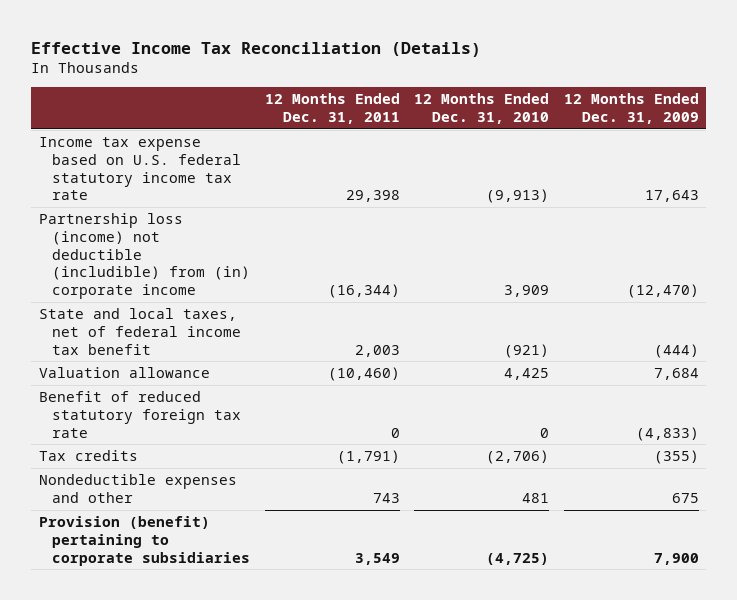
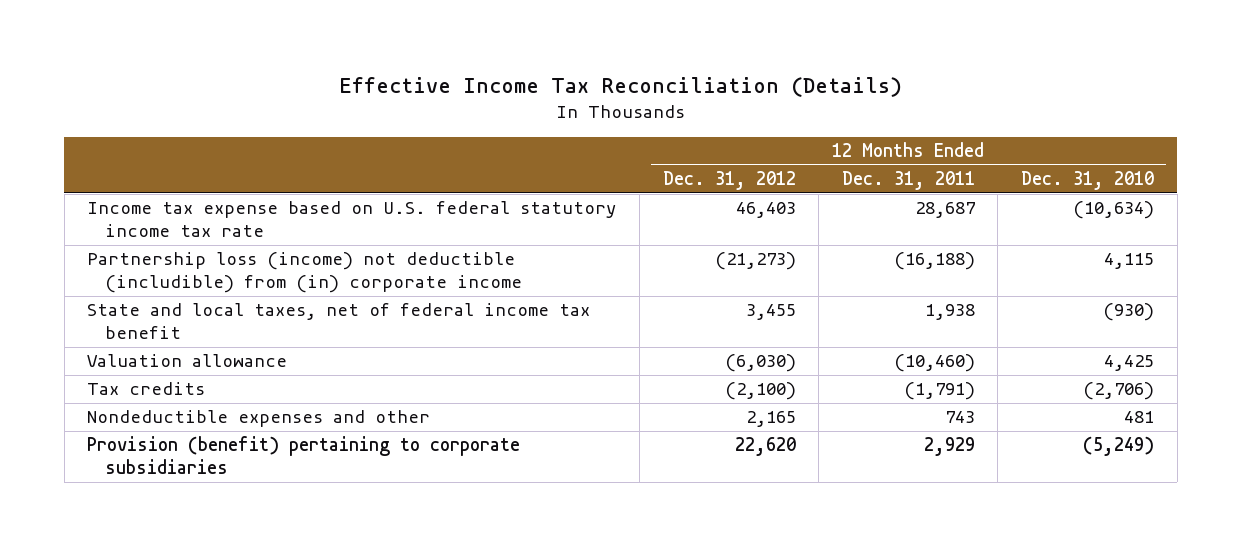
- | 12 Months Ended Dec. 31, 2011 | 12 Months Ended Dec. 31, 2010 | 12 Months Ended Dec. 31, 2009
+ | 12 Months Ended Dec. 31, 2012 | 12 Months Ended Dec. 31, 2011 | 12 Months Ended Dec. 31, 2010
- Income tax expense based on U.S. federal statutory income tax rate | 29,398 | (9,913) | 17,643
- Partnership loss (income) not deductible (includible) from (in) corporate income | (16,344) | 3,909 | (12,470)
- State and local taxes, net of federal income tax benefit | 2,003 | (921) | (444)
+ Income tax expense based on U.S. federal statutory income tax rate | 46,403 | 28,687 | (10,634)
+ Partnership loss (income) not deductible (includible) from (in) corporate income | (21,273) | (16,188) | 4,115
+ State and local taxes, net of federal income tax benefit | 3,455 | 1,938 | (930)
- Benefit of reduced statutory foreign tax rate | 0 | 0 | (4,833)
- Provision (benefit) pertaining to corporate subsidiaries | 3,549 | (4,725) | 7,900
+ Provision (benefit) pertaining to corporate subsidiaries | 22,620 | 2,929 | (5,249)

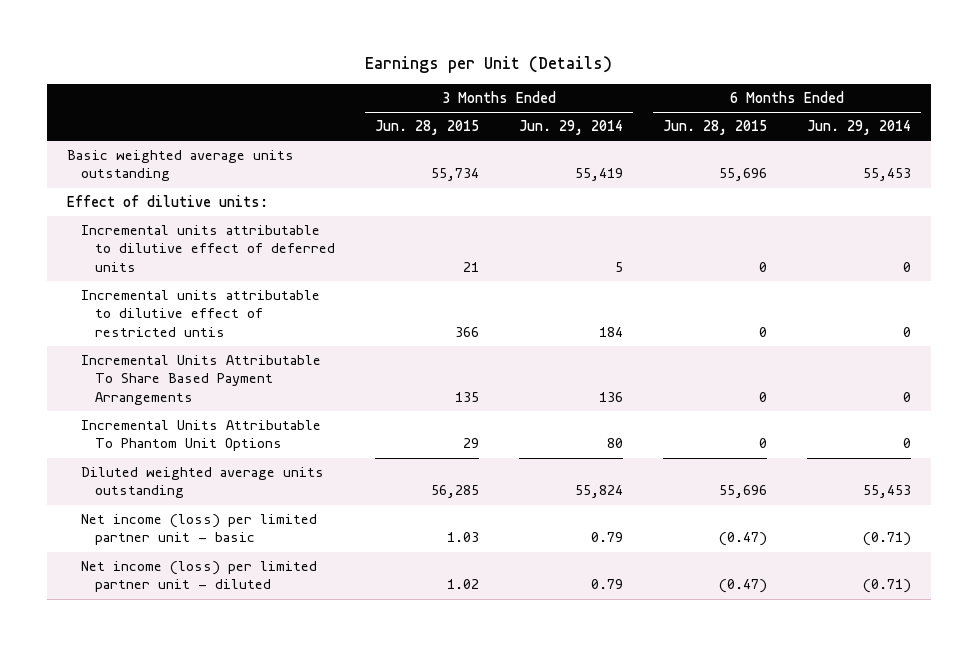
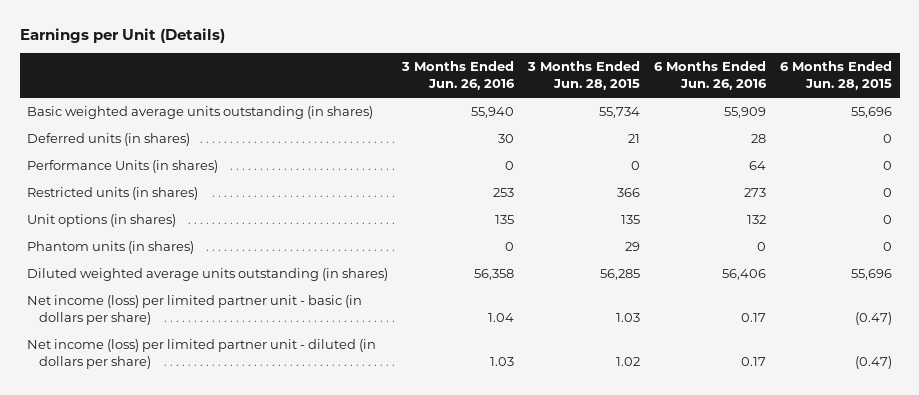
- | 3 Months Ended Jun. 28, 2015 | 3 Months Ended Jun. 29, 2014 | 6 Months Ended Jun. 28, 2015 | 6 Months Ended Jun. 29, 2014
+ | 3 Months Ended Jun. 26, 2016 | 3 Months Ended Jun. 28, 2015 | 6 Months Ended Jun. 26, 2016 | 6 Months Ended Jun. 28, 2015
- Basic weighted average units outstanding | 55,734 | 55,419 | 55,696 | 55,453
- Effect of dilutive units:
- Incremental units attributable to dilutive effect of deferred units | 21 | 5 | 0 | 0
- Incremental units attributable to dilutive effect of restricted untis | 366 | 184 | 0 | 0
- Incremental Units Attributable To Share Based Payment Arrangements | 135 | 136 | 0 | 0
- Incremental Units Attributable To Phantom Unit Options | 29 | 80 | 0 | 0
- Diluted weighted average units outstanding | 56,285 | 55,824 | 55,696 | 55,453
- Net income (loss) per limited partner unit - basic | 1.03 | 0.79 | (0.47) | (0.71)
- Net income (loss) per limited partner unit - diluted | 1.02 | 0.79 | (0.47) | (0.71)
+ Basic weighted average units outstanding (in shares) | 55,940 | 55,734 | 55,909 | 55,696
+ Deferred units (in shares) | 30 | 21 | 28 | 0
+ Performance Units (in shares) | 0 | 0 | 64 | 0
+ Restricted units (in shares) | 253 | 366 | 273 | 0
+ Unit options (in shares) | 135 | 135 | 132 | 0
+ Phantom units (in shares) | 0 | 29 | 0 | 0
+ Diluted weighted average units outstanding (in shares) | 56,358 | 56,285 | 56,406 | 55,696
+ Net income (loss) per limited partner unit - basic (in dollars per share) | 1.04 | 1.03 | 0.17 | (0.47)
+ Net income (loss) per limited partner unit - diluted (in dollars per share) | 1.03 | 1.02 | 0.17 | (0.47)

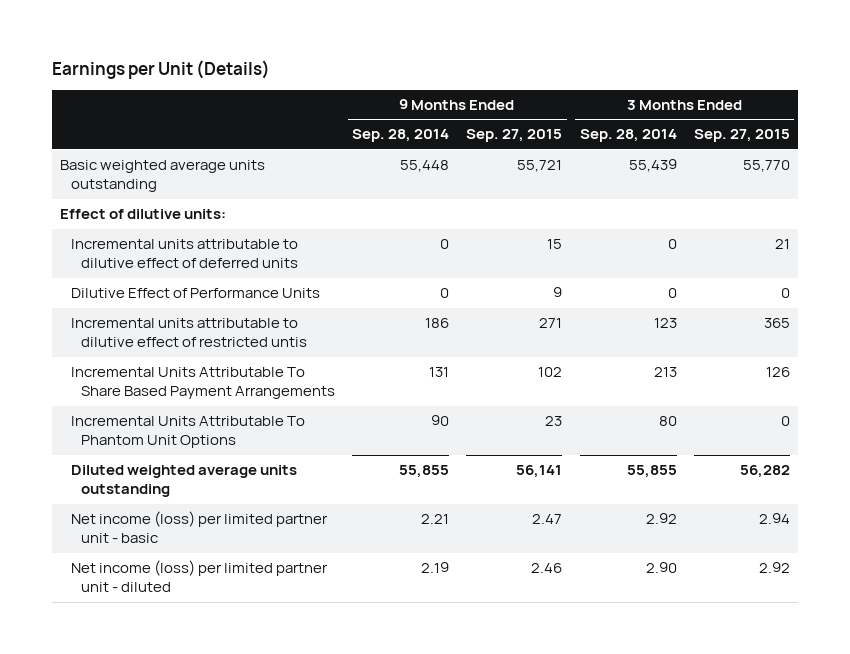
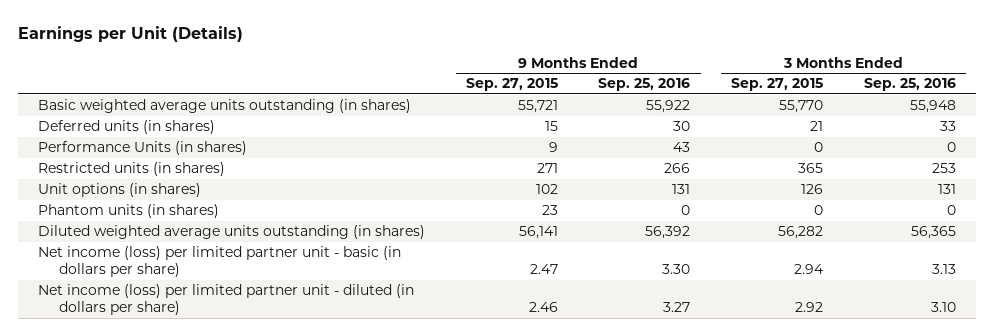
- | 9 Months Ended Sep. 28, 2014 | 9 Months Ended Sep. 27, 2015 | 3 Months Ended Sep. 28, 2014 | 3 Months Ended Sep. 27, 2015
+ | 9 Months Ended Sep. 27, 2015 | 9 Months Ended Sep. 25, 2016 | 3 Months Ended Sep. 27, 2015 | 3 Months Ended Sep. 25, 2016
- Basic weighted average units outstanding | 55,448 | 55,721 | 55,439 | 55,770
- Effect of dilutive units:
- Incremental units attributable to dilutive effect of deferred units | 0 | 15 | 0 | 21
- Dilutive Effect of Performance Units | 0 | 9 | 0 | 0
- Incremental units attributable to dilutive effect of restricted untis | 186 | 271 | 123 | 365
- Incremental Units Attributable To Share Based Payment Arrangements | 131 | 102 | 213 | 126
- Incremental Units Attributable To Phantom Unit Options | 90 | 23 | 80 | 0
- Diluted weighted average units outstanding | 55,855 | 56,141 | 55,855 | 56,282
- Net income (loss) per limited partner unit - basic | 2.21 | 2.47 | 2.92 | 2.94
- Net income (loss) per limited partner unit - diluted | 2.19 | 2.46 | 2.90 | 2.92
+ Basic weighted average units outstanding (in shares) | 55,721 | 55,922 | 55,770 | 55,948
+ Deferred units (in shares) | 15 | 30 | 21 | 33
+ Performance Units (in shares) | 9 | 43 | 0 | 0
+ Restricted units (in shares) | 271 | 266 | 365 | 253
+ Unit options (in shares) | 102 | 131 | 126 | 131
+ Phantom units (in shares) | 23 | 0 | 0 | 0
+ Diluted weighted average units outstanding (in shares) | 56,141 | 56,392 | 56,282 | 56,365
+ Net income (loss) per limited partner unit - basic (in dollars per share) | 2.47 | 3.30 | 2.94 | 3.13
+ Net income (loss) per limited partner unit - diluted (in dollars per share) | 2.46 | 3.27 | 2.92 | 3.10

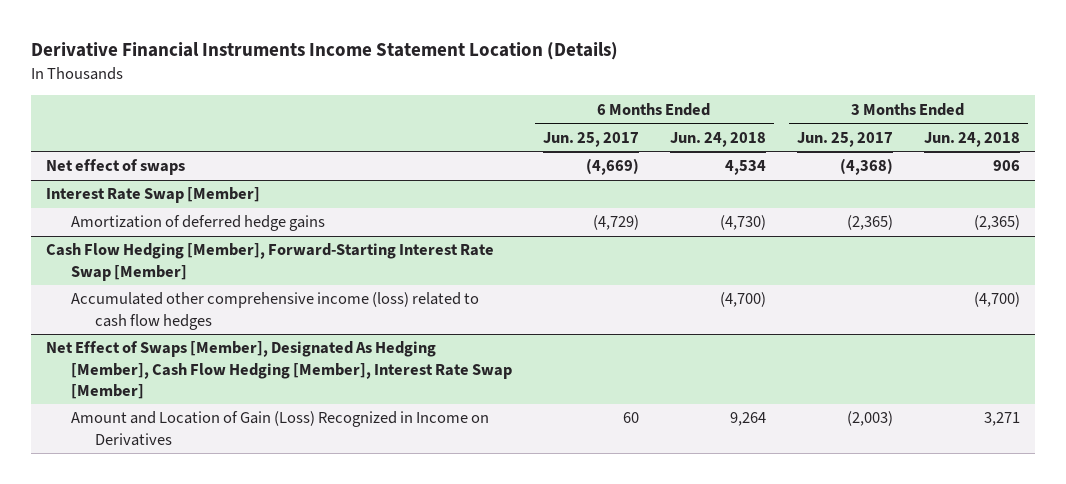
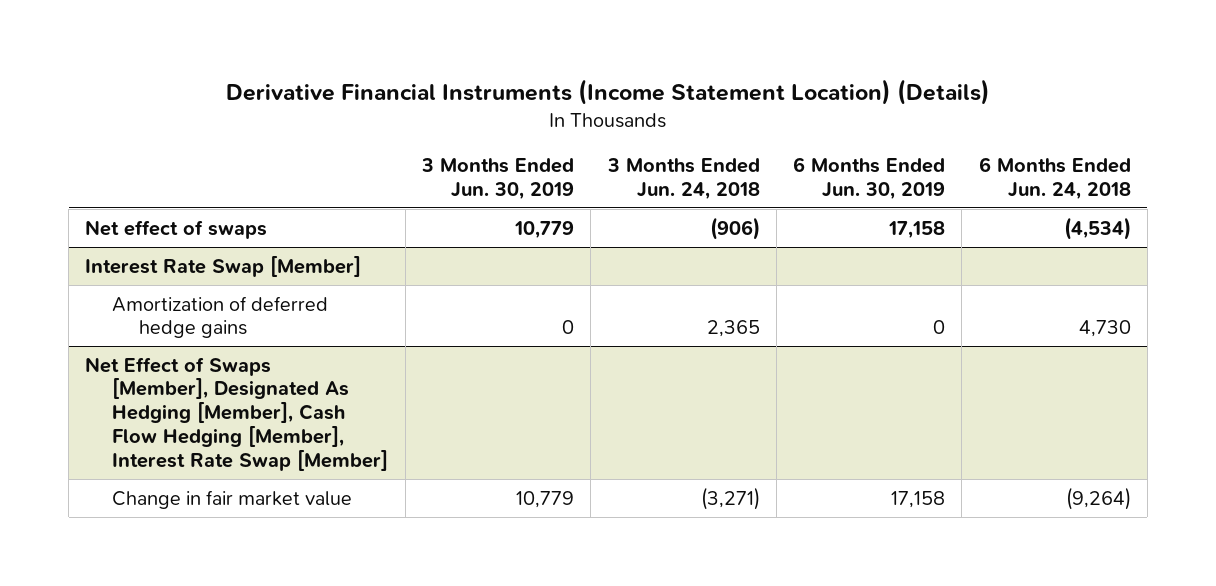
- Derivative Financial Instruments Income Statement Location (Details)
+ Derivative Financial Instruments (Income Statement Location) (Details)
- | 6 Months Ended Jun. 25, 2017 | 6 Months Ended Jun. 24, 2018 | 3 Months Ended Jun. 25, 2017 | 3 Months Ended Jun. 24, 2018
+ | 3 Months Ended Jun. 30, 2019 | 3 Months Ended Jun. 24, 2018 | 6 Months Ended Jun. 30, 2019 | 6 Months Ended Jun. 24, 2018
- Net effect of swaps | (4,669) | 4,534 | (4,368) | 906
+ Net effect of swaps | 10,779 | (906) | 17,158 | (4,534)
@ Interest Rate Swap [Member]
- Amortization of deferred hedge gains | (4,729) | (4,730) | (2,365) | (2,365)
- Cash Flow Hedging [Member], Forward-Starting Interest Rate Swap [Member]
- Accumulated other comprehensive income (loss) related to cash flow hedges | | (4,700) | | (4,700)
@ Interest Rate Swap [Member]
+ Amortization of deferred hedge gains | 0 | 2,365 | 0 | 4,730
@ Net Effect of Swaps [Member], Designated As Hedging [Member], Cash Flow Hedging [Member], Interest Rate Swap [Member]
- Amount and Location of Gain (Loss) Recognized in Income on Derivatives | 60 | 9,264 | (2,003) | 3,271
+ Change in fair market value | 10,779 | (3,271) | 17,158 | (9,264)

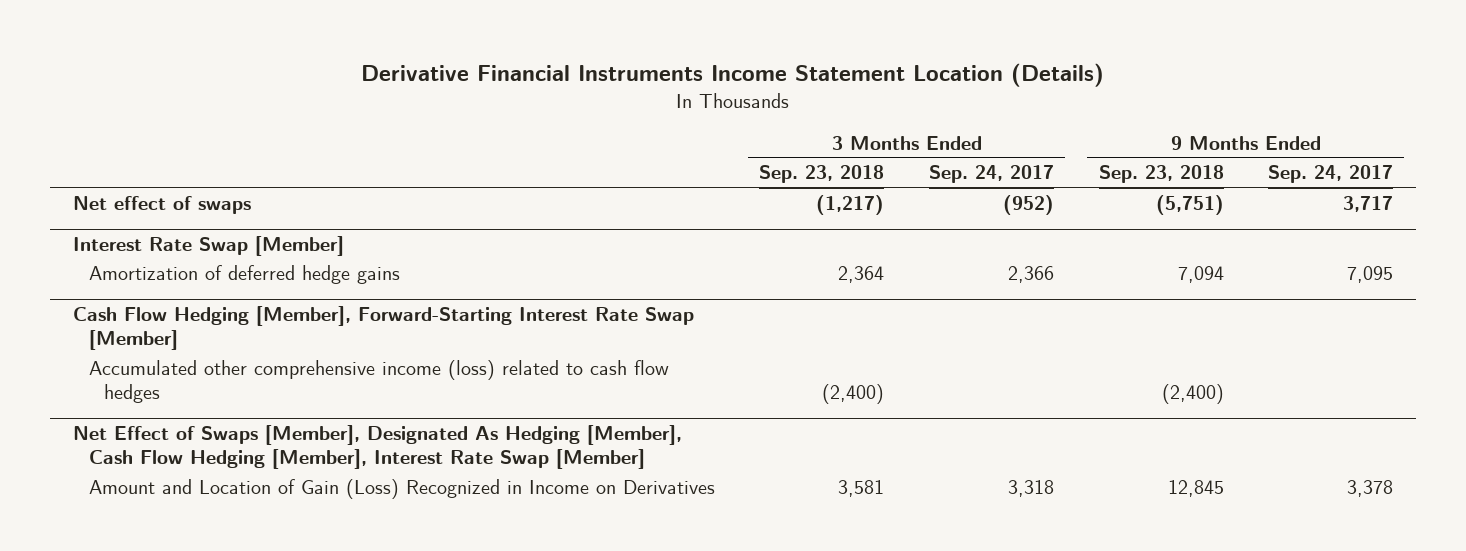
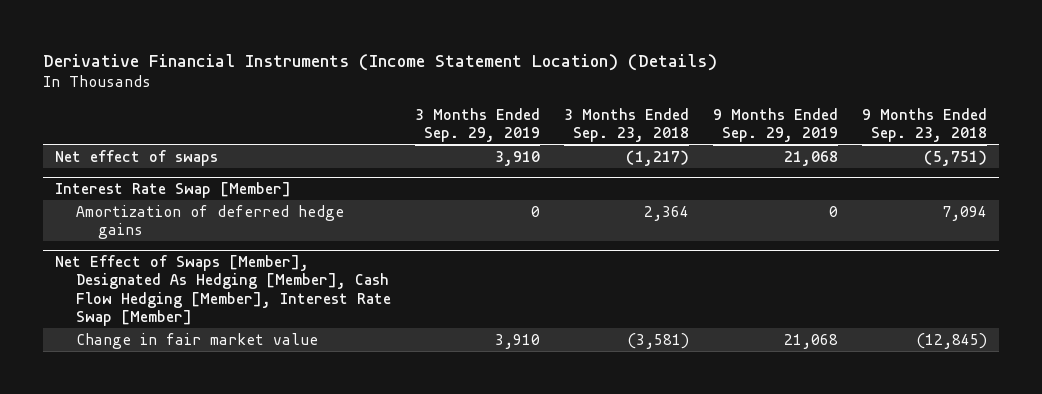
- Derivative Financial Instruments Income Statement Location (Details)
+ Derivative Financial Instruments (Income Statement Location) (Details)
- | 3 Months Ended Sep. 23, 2018 | 3 Months Ended Sep. 24, 2017 | 9 Months Ended Sep. 23, 2018 | 9 Months Ended Sep. 24, 2017
+ | 3 Months Ended Sep. 29, 2019 | 3 Months Ended Sep. 23, 2018 | 9 Months Ended Sep. 29, 2019 | 9 Months Ended Sep. 23, 2018
- Cash Flow Hedging [Member], Forward-Starting Interest Rate Swap [Member]
- Accumulated other comprehensive income (loss) related to cash flow hedges | (2,400) | | (2,400) |
@ Net Effect of Swaps [Member], Designated As Hedging [Member], Cash Flow Hedging [Member], Interest Rate Swap [Member]
- Amount and Location of Gain (Loss) Recognized in Income on Derivatives | 3,581 | 3,318 | 12,845 | 3,378
+ Change in fair market value | 3,910 | (3,581) | 21,068 | (12,845)

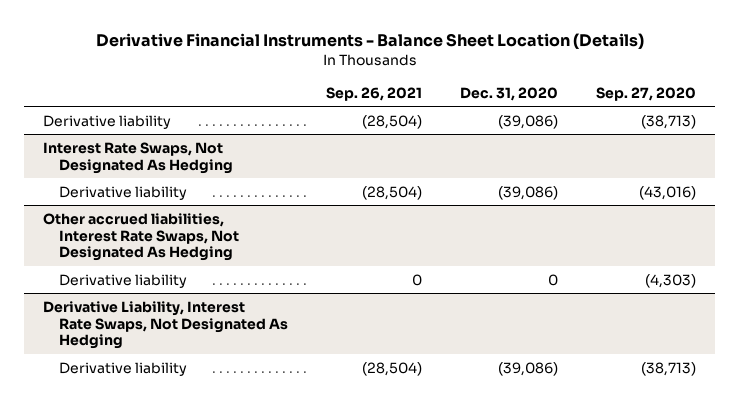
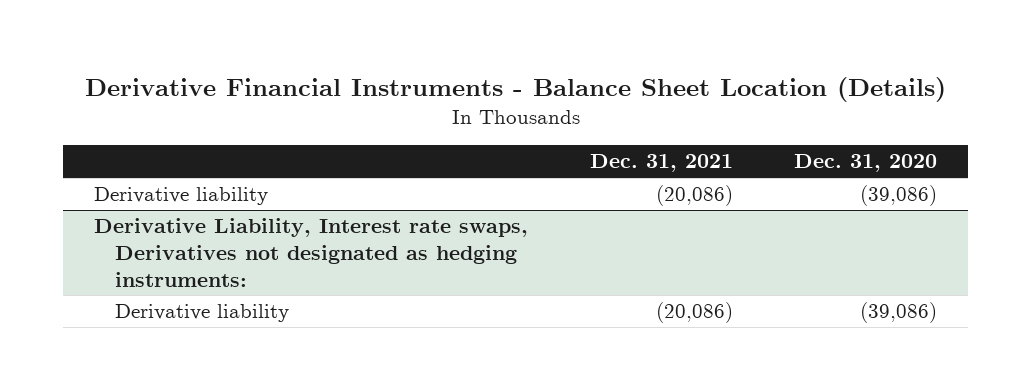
- | Sep. 26, 2021 | Dec. 31, 2020 | Sep. 27, 2020
+ | Dec. 31, 2021 | Dec. 31, 2020
- Interest Rate Swaps, Not Designated As Hedging
- Derivative liability | (28,504) | (39,086) | (43,016)
- Other accrued liabilities, Interest Rate Swaps, Not Designated As Hedging
- Derivative liability | 0 | 0 | (4,303)
- Derivative Liability, Interest Rate Swaps, Not Designated As Hedging
+ Derivative Liability, Interest rate swaps, Derivatives not designated as hedging instruments:

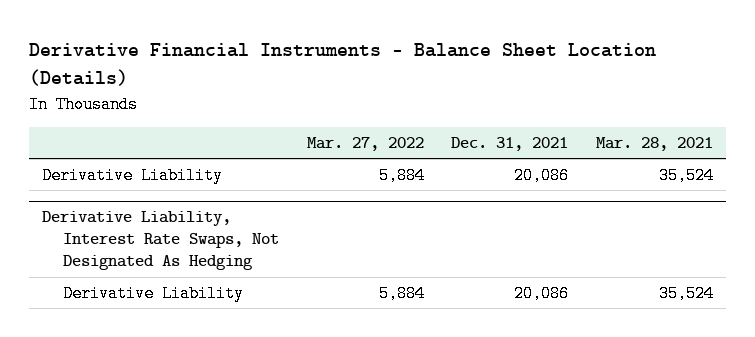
- | Dec. 31, 2021 | Dec. 31, 2020
+ | Mar. 27, 2022 | Dec. 31, 2021 | Mar. 28, 2021
- Derivative liability | (20,086) | (39,086)
- Derivative Liability, Interest rate swaps, Derivatives not designated as hedging instruments:
- Derivative liability | (20,086) | (39,086)
+ Derivative Liability | 5,884 | 20,086 | 35,524
+ Derivative Liability, Interest Rate Swaps, Not Designated As Hedging
+ Derivative Liability | 5,884 | 20,086 | 35,524

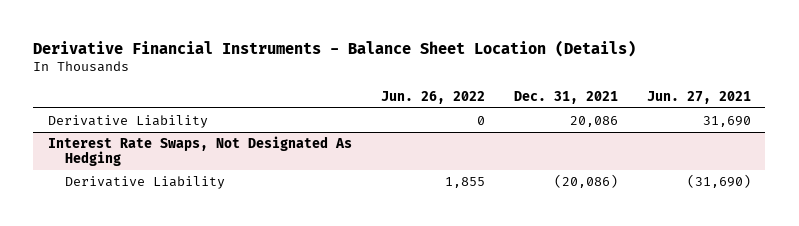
- | Mar. 27, 2022 | Dec. 31, 2021 | Mar. 28, 2021
+ | Jun. 26, 2022 | Dec. 31, 2021 | Jun. 27, 2021
- Derivative Liability, Interest Rate Swaps, Not Designated As Hedging
- Derivative Liability | 5,884 | 20,086 | 35,524
+ Interest Rate Swaps, Not Designated As Hedging
+ Derivative Liability | 1,855 | (20,086) | (31,690)

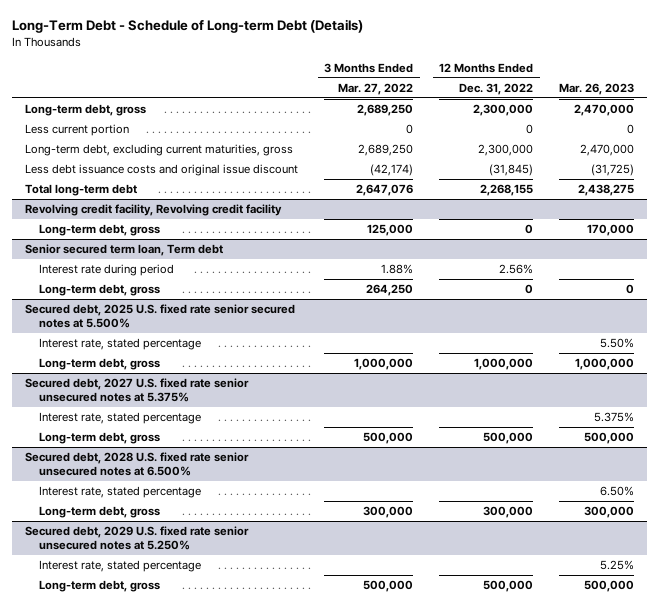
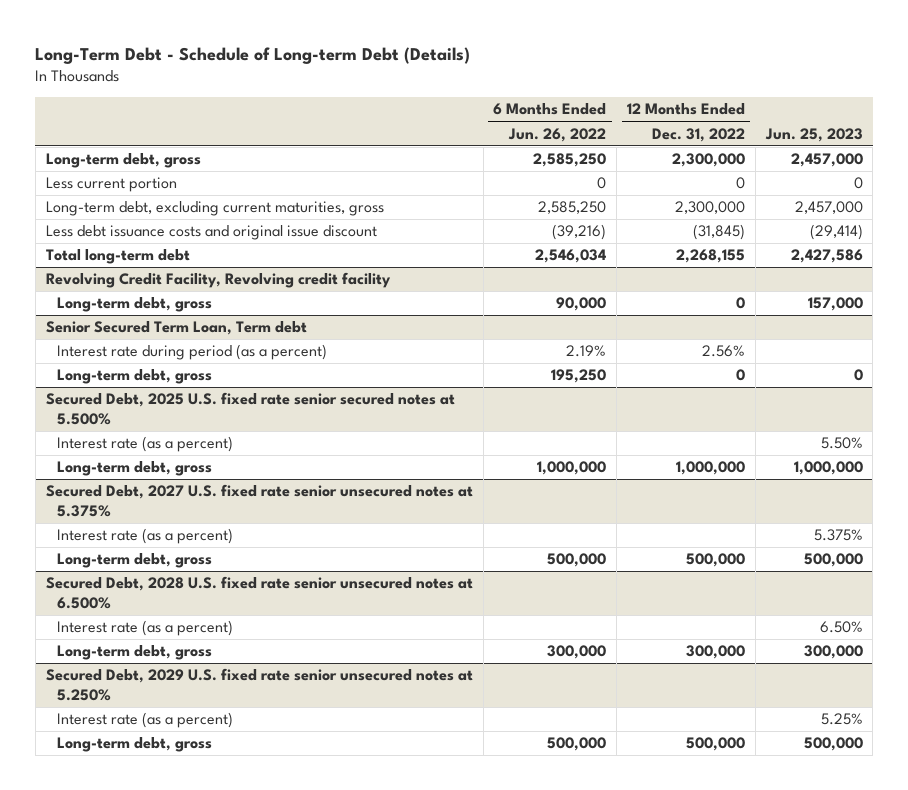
- | 3 Months Ended Mar. 27, 2022 | 12 Months Ended Dec. 31, 2022 | Mar. 26, 2023
+ | 6 Months Ended Jun. 26, 2022 | 12 Months Ended Dec. 31, 2022 | Jun. 25, 2023
- Revolving credit facility, Revolving credit facility
+ Revolving Credit Facility, Revolving credit facility
- Senior secured term loan, Term debt
- Interest rate during period | 1.88% | 2.56% |
+ Senior Secured Term Loan, Term debt
+ Interest rate during period (as a percent) | 2.19% | 2.56% |
- Secured debt, 2025 U.S. fixed rate senior secured notes at 5.500%
- Interest rate, stated percentage | | | 5.50%
+ Secured Debt, 2025 U.S. fixed rate senior secured notes at 5.500%
+ Interest rate (as a percent) | | | 5.50%
- Secured debt, 2027 U.S. fixed rate senior unsecured notes at 5.375%
- Interest rate, stated percentage | | | 5.375%
+ Secured Debt, 2027 U.S. fixed rate senior unsecured notes at 5.375%
+ Interest rate (as a percent) | | | 5.375%
- Secured debt, 2028 U.S. fixed rate senior unsecured notes at 6.500%
- Interest rate, stated percentage | | | 6.50%
+ Secured Debt, 2028 U.S. fixed rate senior unsecured notes at 6.500%
+ Interest rate (as a percent) | | | 6.50%
- Secured debt, 2029 U.S. fixed rate senior unsecured notes at 5.250%
- Interest rate, stated percentage | | | 5.25%
+ Secured Debt, 2029 U.S. fixed rate senior unsecured notes at 5.250%
+ Interest rate (as a percent) | | | 5.25%

